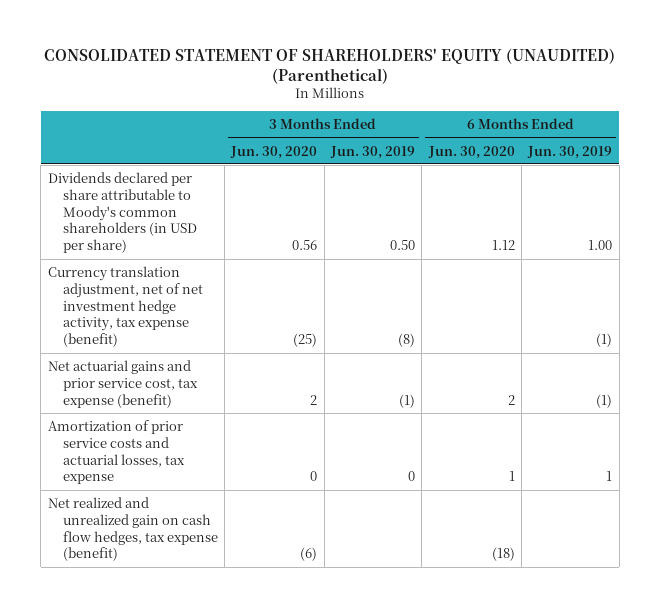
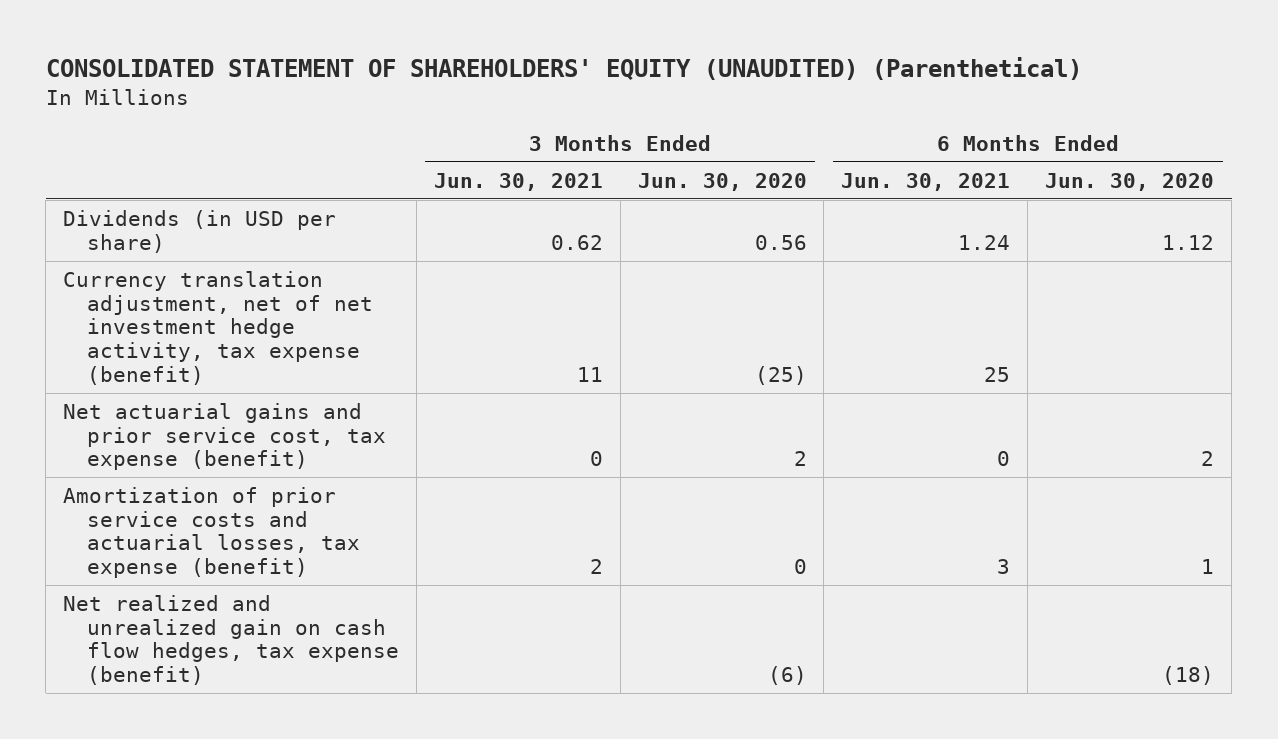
- | 3 Months Ended Jun. 30, 2020 | 3 Months Ended Jun. 30, 2019 | 6 Months Ended Jun. 30, 2020 | 6 Months Ended Jun. 30, 2019
+ | 3 Months Ended Jun. 30, 2021 | 3 Months Ended Jun. 30, 2020 | 6 Months Ended Jun. 30, 2021 | 6 Months Ended Jun. 30, 2020
- Dividends declared per share attributable to Moody's common shareholders (in USD per share) | 0.56 | 0.50 | 1.12 | 1.00
+ Dividends (in USD per share) | 0.62 | 0.56 | 1.24 | 1.12
- Amortization of prior service costs and actuarial losses, tax expense | 0 | 0 | 1 | 1
+ Amortization of prior service costs and actuarial losses, tax expense (benefit) | 2 | 0 | 3 | 1

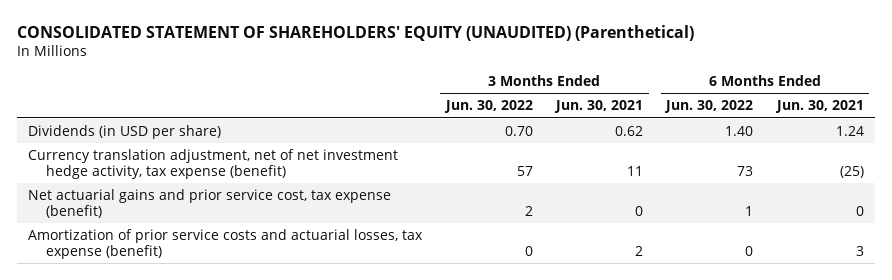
- | 3 Months Ended Jun. 30, 2021 | 3 Months Ended Jun. 30, 2020 | 6 Months Ended Jun. 30, 2021 | 6 Months Ended Jun. 30, 2020
+ | 3 Months Ended Jun. 30, 2022 | 3 Months Ended Jun. 30, 2021 | 6 Months Ended Jun. 30, 2022 | 6 Months Ended Jun. 30, 2021
- Currency translation adjustment, net of net investment hedge activity, tax expense (benefit) | 11 | (25) | 25 |
+ Currency translation adjustment, net of net investment hedge activity, tax expense (benefit) | 57 | 11 | 73 | (25)
- Net realized and unrealized gain on cash flow hedges, tax expense (benefit) | | (6) | | (18)

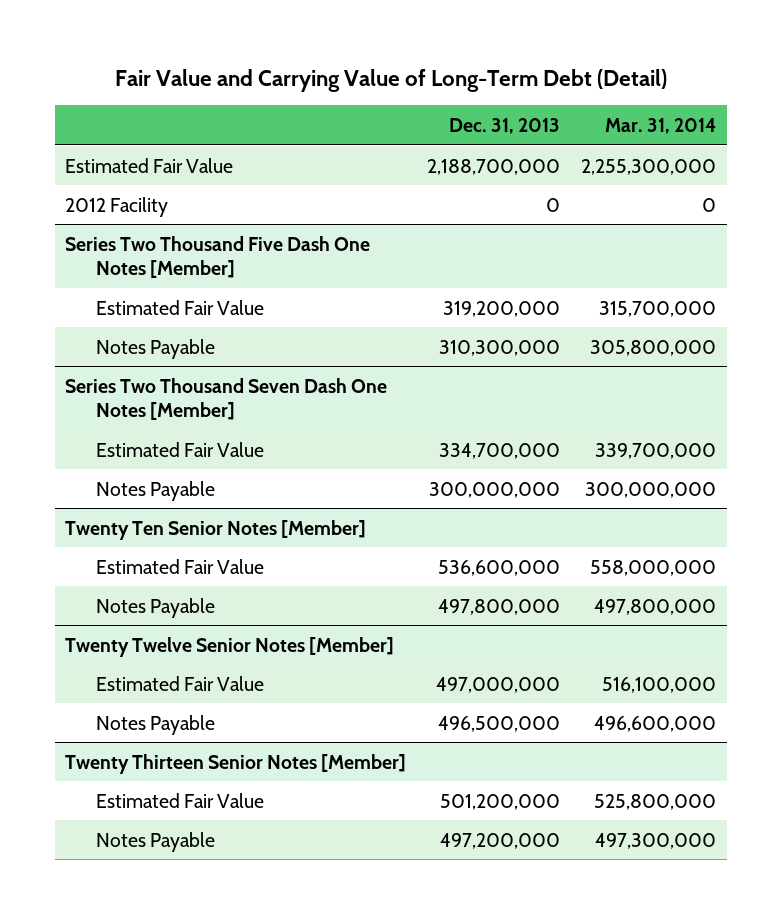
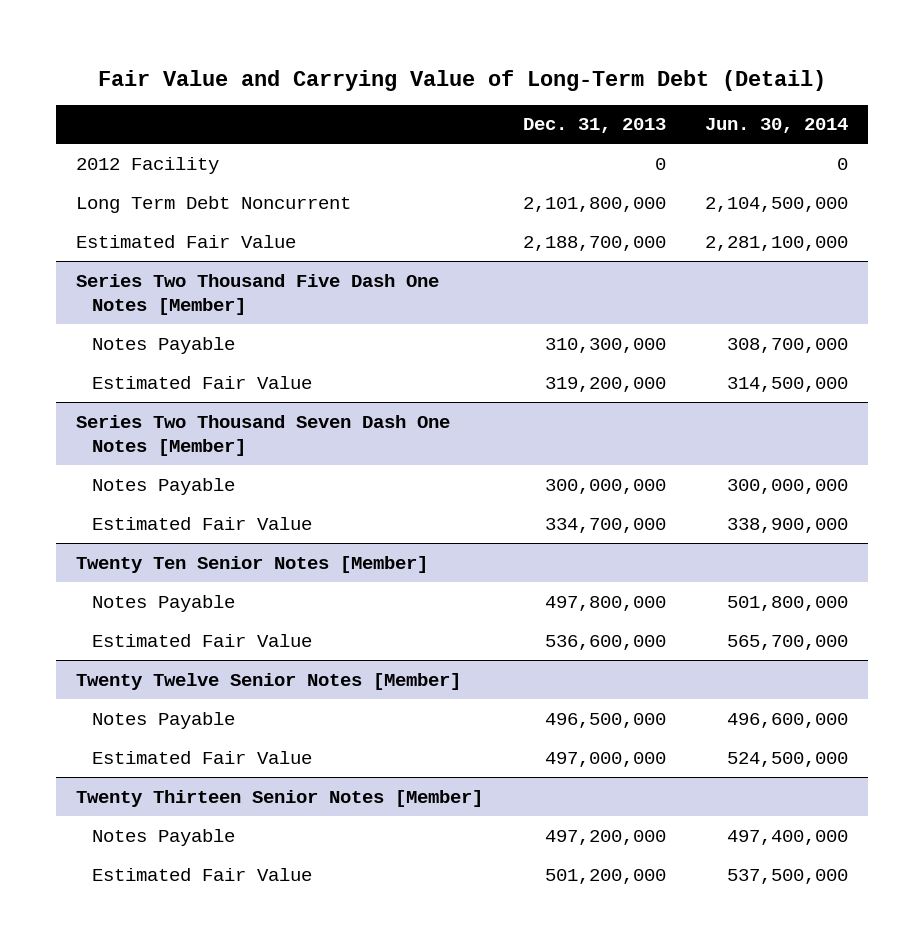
- | Dec. 31, 2013 | Mar. 31, 2014
+ | Dec. 31, 2013 | Jun. 30, 2014
+ Long Term Debt Noncurrent | 2,101,800,000 | 2,104,500,000
moved down: Estimated Fair Value | 2,188,700,000 | 2,281,100,000
@ Series Two Thousand Five Dash One Notes [Member]
moved down: Estimated Fair Value | 319,200,000 | 314,500,000
@ Series Two Thousand Seven Dash One Notes [Member]
moved down: Estimated Fair Value | 334,700,000 | 338,900,000
@ Twenty Ten Senior Notes [Member]
moved down: Estimated Fair Value | 536,600,000 | 565,700,000
@ Twenty Twelve Senior Notes [Member]
moved down: Estimated Fair Value | 497,000,000 | 524,500,000
@ Twenty Thirteen Senior Notes [Member]
moved down: Estimated Fair Value | 501,200,000 | 537,500,000

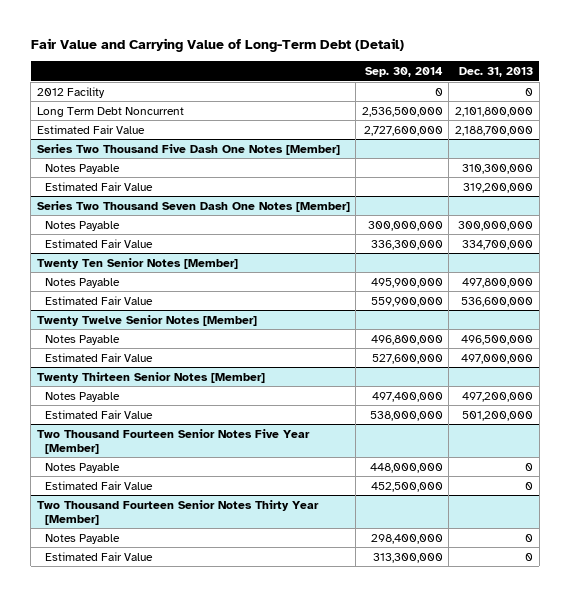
- | Dec. 31, 2013 | Jun. 30, 2014
+ | Sep. 30, 2014 | Dec. 31, 2013
+ Two Thousand Fourteen Senior Notes Five Year [Member]
+ Notes Payable | 448,000,000 | 0
+ Estimated Fair Value | 452,500,000 | 0
+ Two Thousand Fourteen Senior Notes Thirty Year [Member]
+ Notes Payable | 298,400,000 | 0
+ Estimated Fair Value | 313,300,000 | 0

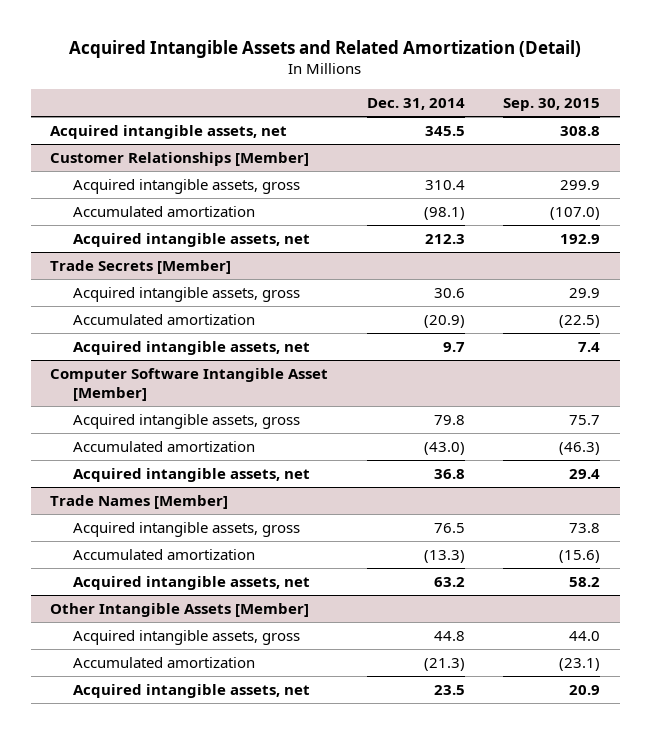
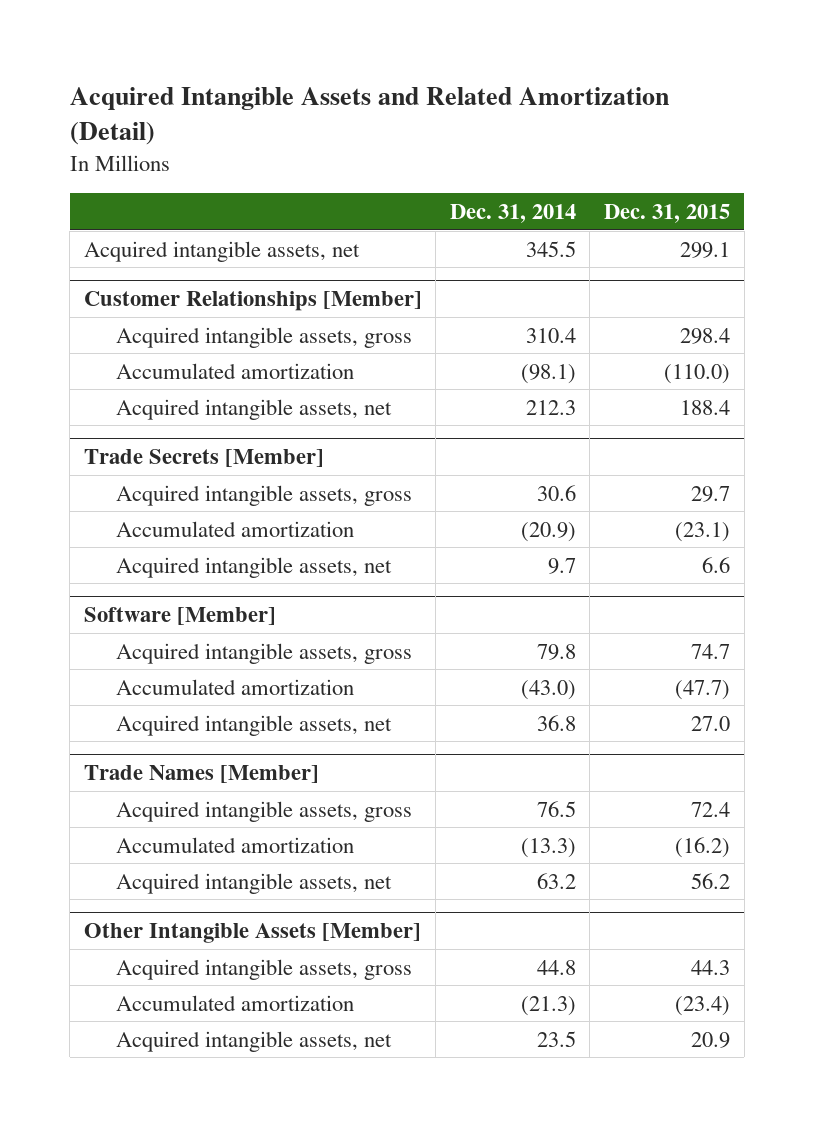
- | Dec. 31, 2014 | Sep. 30, 2015
+ | Dec. 31, 2014 | Dec. 31, 2015
- Computer Software Intangible Asset [Member]
+ Software [Member]

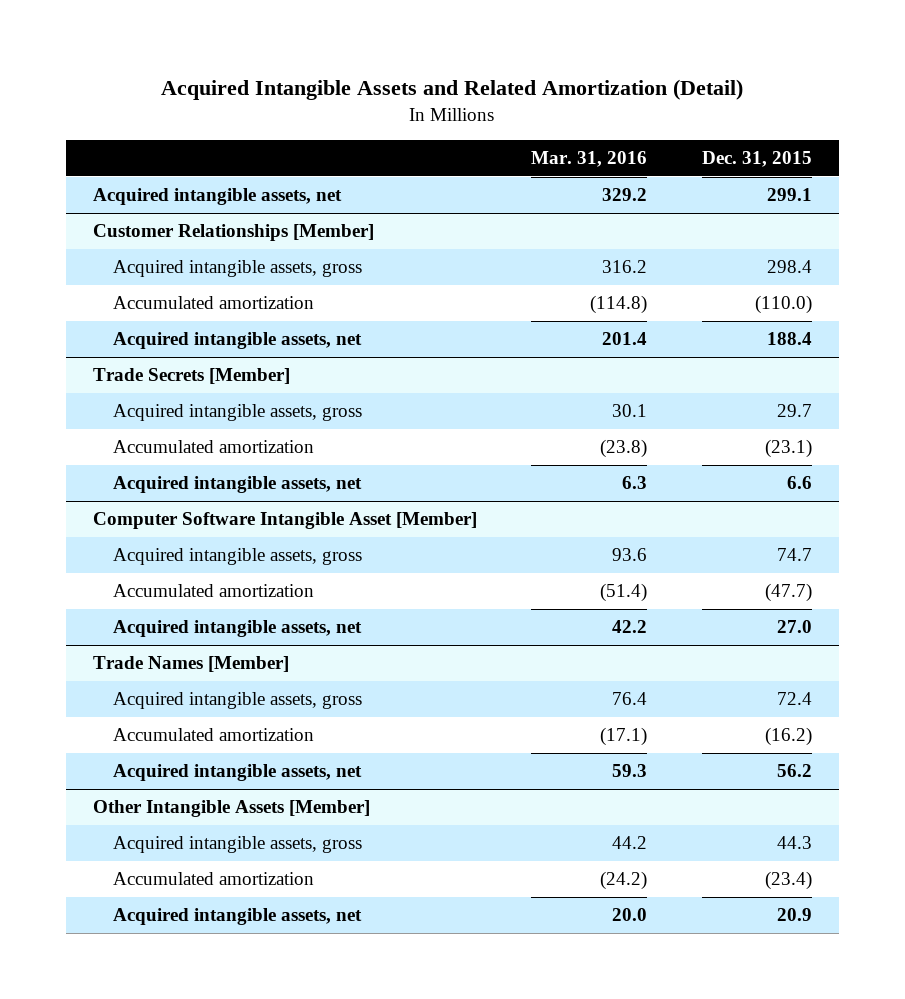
- | Dec. 31, 2014 | Dec. 31, 2015
+ | Mar. 31, 2016 | Dec. 31, 2015
- Software [Member]
+ Computer Software Intangible Asset [Member]

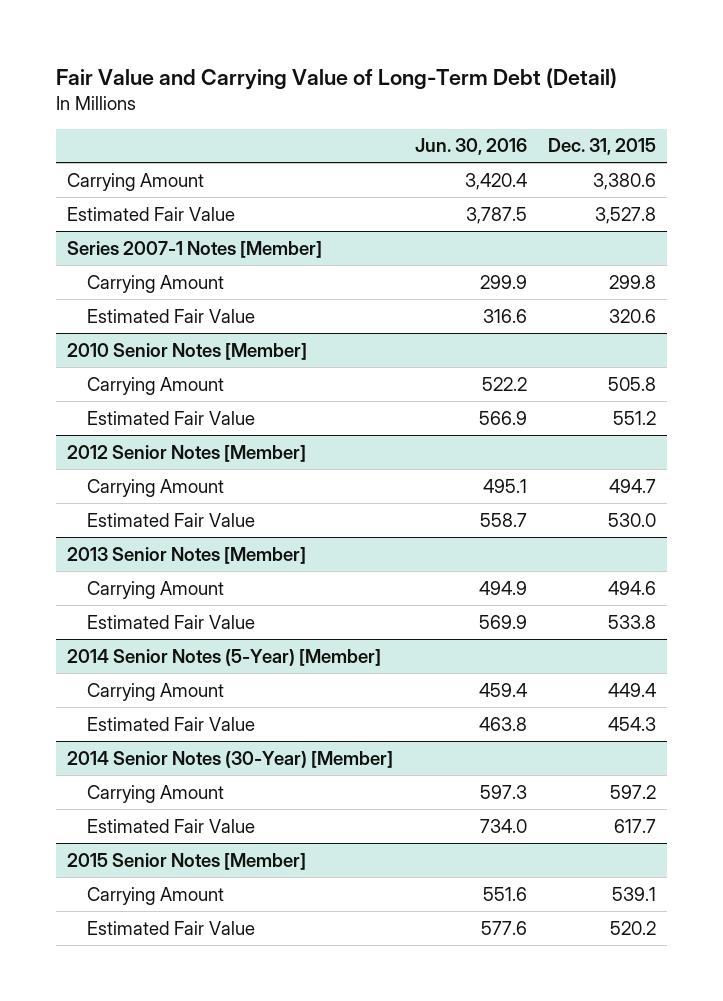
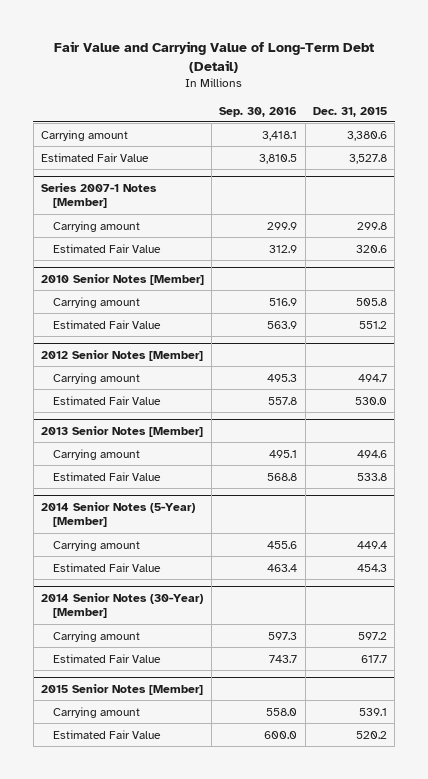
- | Jun. 30, 2016 | Dec. 31, 2015
+ | Sep. 30, 2016 | Dec. 31, 2015
- Carrying Amount | 3,420.4 | 3,380.6
+ Carrying amount | 3,418.1 | 3,380.6
@ Series 2007-1 Notes [Member]
- Carrying Amount | 299.9 | 299.8
+ Carrying amount | 299.9 | 299.8
@ 2010 Senior Notes [Member]
- Carrying Amount | 522.2 | 505.8
+ Carrying amount | 516.9 | 505.8
@ 2012 Senior Notes [Member]
- Carrying Amount | 495.1 | 494.7
+ Carrying amount | 495.3 | 494.7
@ 2013 Senior Notes [Member]
- Carrying Amount | 494.9 | 494.6
+ Carrying amount | 495.1 | 494.6
@ 2014 Senior Notes (5-Year) [Member]
- Carrying Amount | 459.4 | 449.4
+ Carrying amount | 455.6 | 449.4
@ 2014 Senior Notes (30-Year) [Member]
- Carrying Amount | 597.3 | 597.2
+ Carrying amount | 597.3 | 597.2
@ 2015 Senior Notes [Member]
- Carrying Amount | 551.6 | 539.1
+ Carrying amount | 558.0 | 539.1

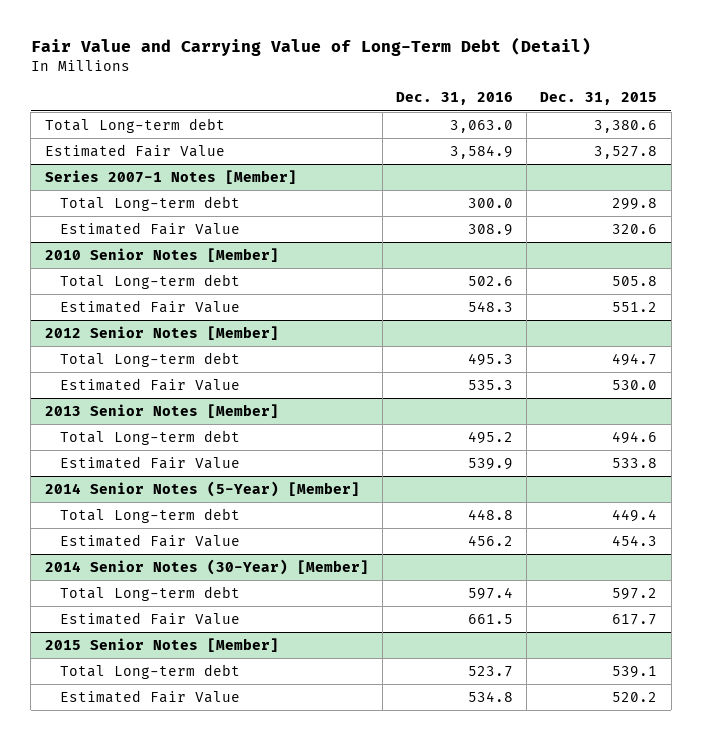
- | Sep. 30, 2016 | Dec. 31, 2015
+ | Dec. 31, 2016 | Dec. 31, 2015
- Carrying amount | 3,418.1 | 3,380.6
+ Total Long-term debt | 3,063.0 | 3,380.6
@ Series 2007-1 Notes [Member]
- Carrying amount | 299.9 | 299.8
+ Total Long-term debt | 300.0 | 299.8
@ 2010 Senior Notes [Member]
- Carrying amount | 516.9 | 505.8
+ Total Long-term debt | 502.6 | 505.8
@ 2012 Senior Notes [Member]
- Carrying amount | 495.3 | 494.7
+ Total Long-term debt | 495.3 | 494.7
@ 2013 Senior Notes [Member]
- Carrying amount | 495.1 | 494.6
+ Total Long-term debt | 495.2 | 494.6
@ 2014 Senior Notes (5-Year) [Member]
- Carrying amount | 455.6 | 449.4
+ Total Long-term debt | 448.8 | 449.4
@ 2014 Senior Notes (30-Year) [Member]
- Carrying amount | 597.3 | 597.2
+ Total Long-term debt | 597.4 | 597.2
@ 2015 Senior Notes [Member]
- Carrying amount | 558.0 | 539.1
+ Total Long-term debt | 523.7 | 539.1

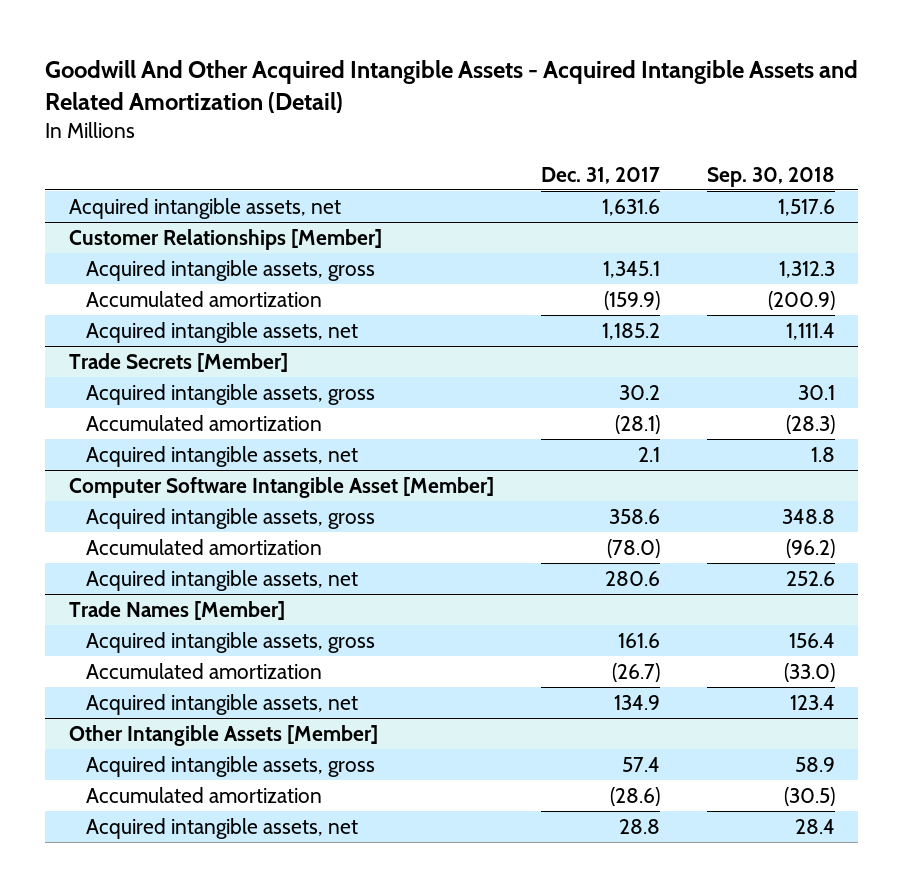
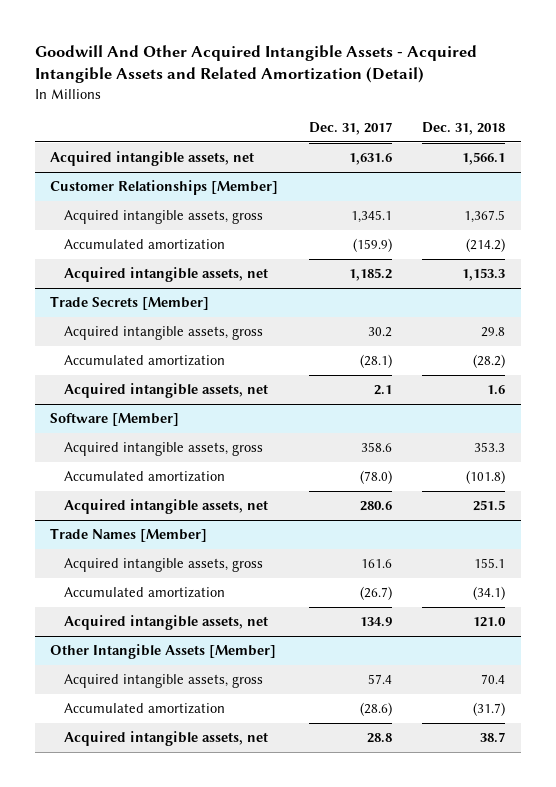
- | Dec. 31, 2017 | Sep. 30, 2018
+ | Dec. 31, 2017 | Dec. 31, 2018
- Computer Software Intangible Asset [Member]
+ Software [Member]

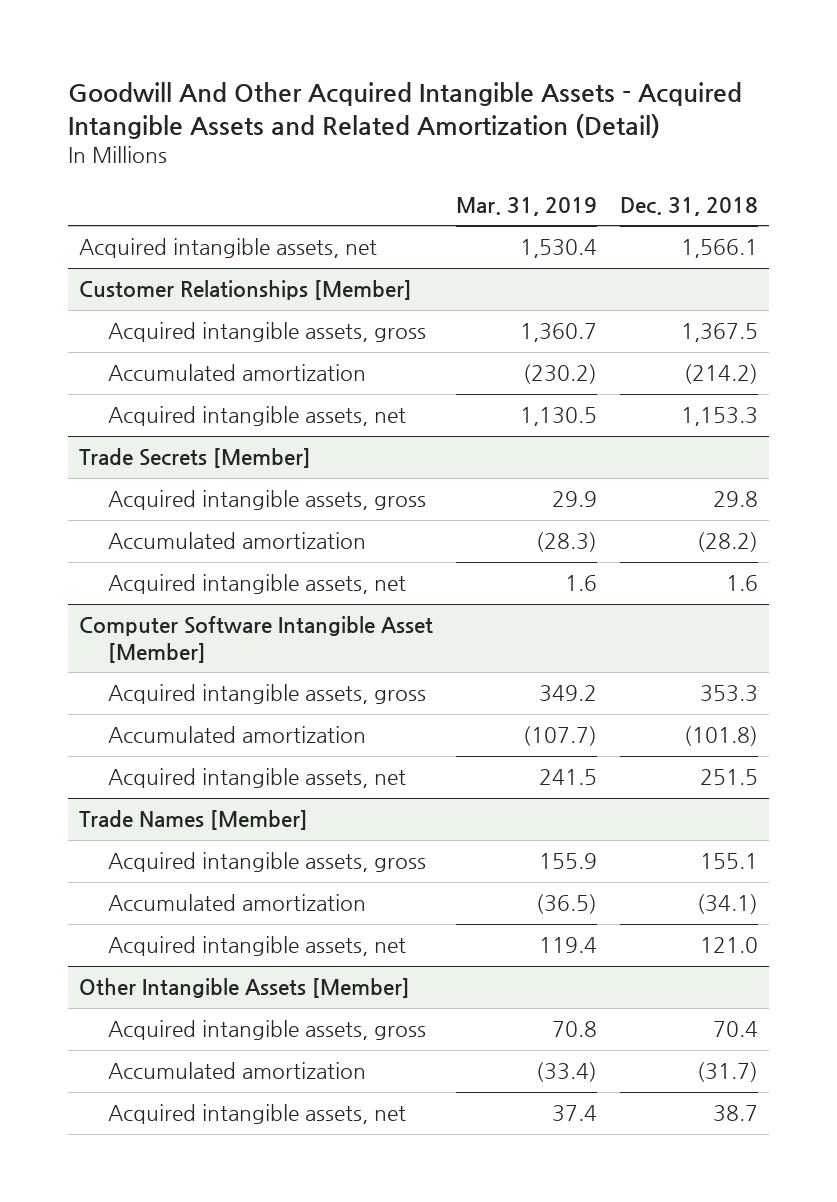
- | Dec. 31, 2017 | Dec. 31, 2018
+ | Mar. 31, 2019 | Dec. 31, 2018
- Software [Member]
+ Computer Software Intangible Asset [Member]

